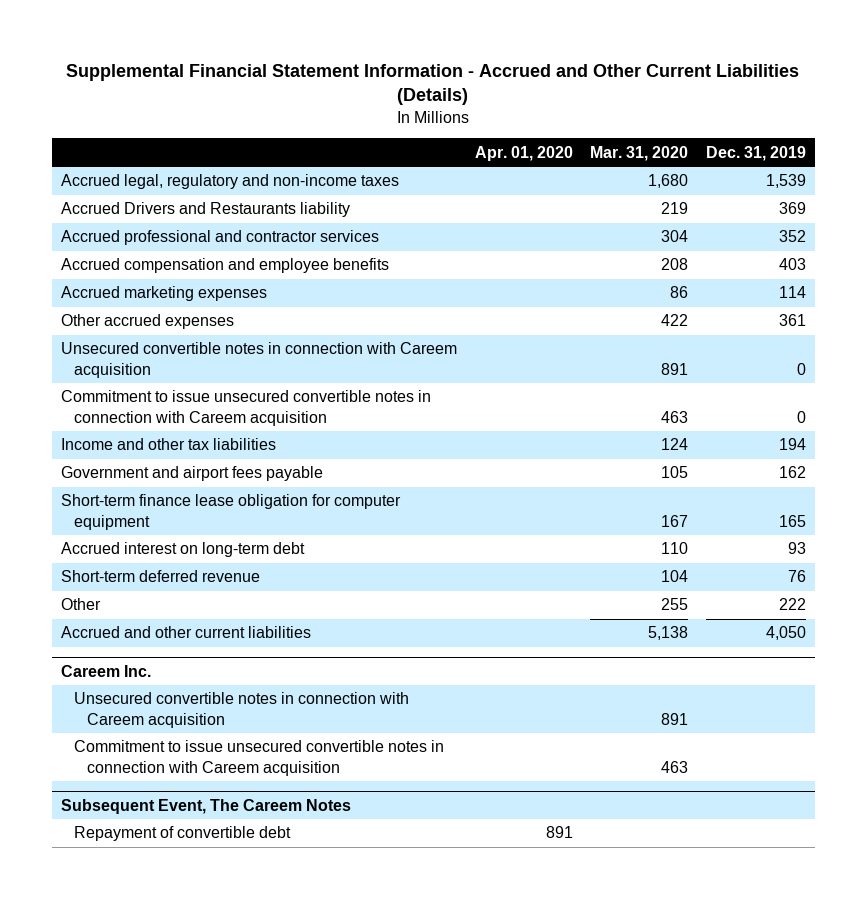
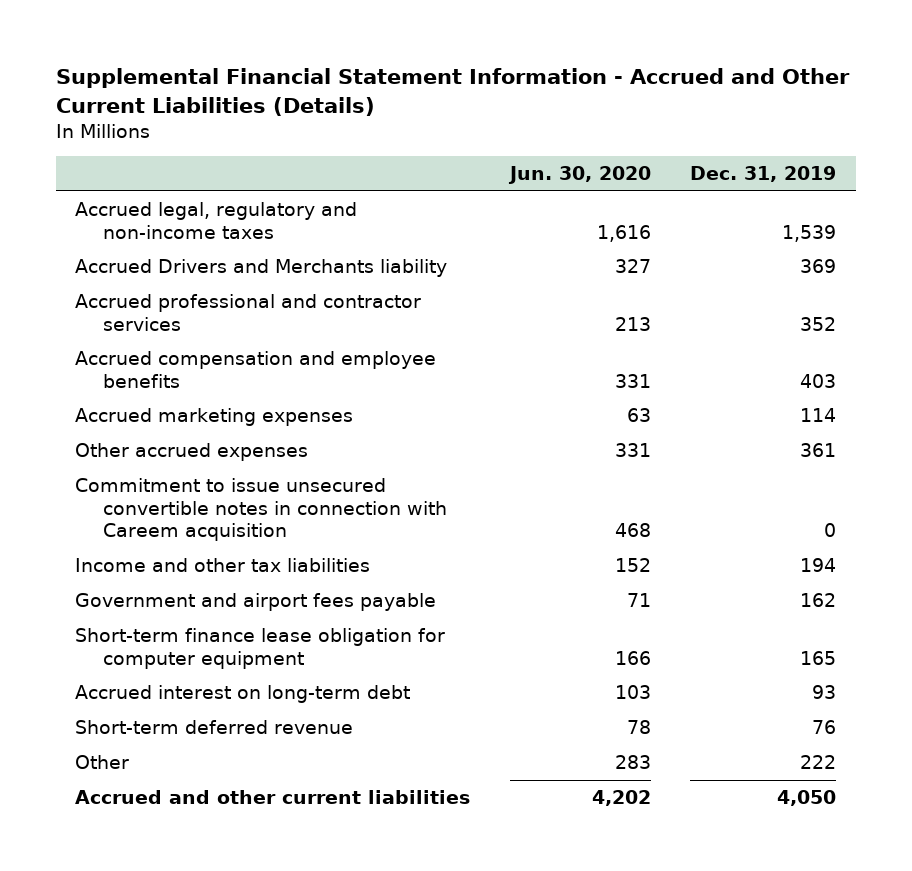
- | Apr. 01, 2020 | Mar. 31, 2020 | Dec. 31, 2019
+ | Jun. 30, 2020 | Dec. 31, 2019
- Accrued Drivers and Restaurants liability | | 219 | 369
+ Accrued Drivers and Merchants liability | 327 | 369
- Unsecured convertible notes in connection with Careem acquisition | | 891 | 0
- Careem Inc.
- Unsecured convertible notes in connection with Careem acquisition | | 891 |
- Commitment to issue unsecured convertible notes in connection with Careem acquisition | | 463 |
- Subsequent Event, The Careem Notes
- Repayment of convertible debt | 891 | |

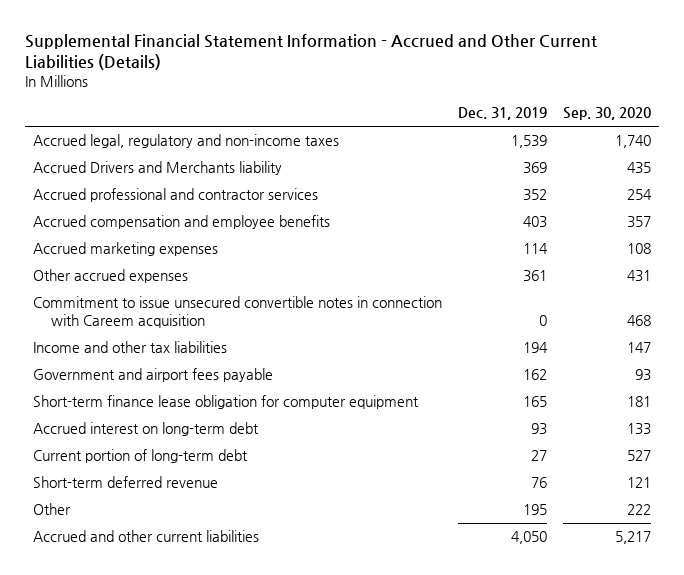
- | Jun. 30, 2020 | Dec. 31, 2019
+ | Dec. 31, 2019 | Sep. 30, 2020
+ Current portion of long-term debt | 27 | 527
- Other | 283 | 222
+ Other | 195 | 222

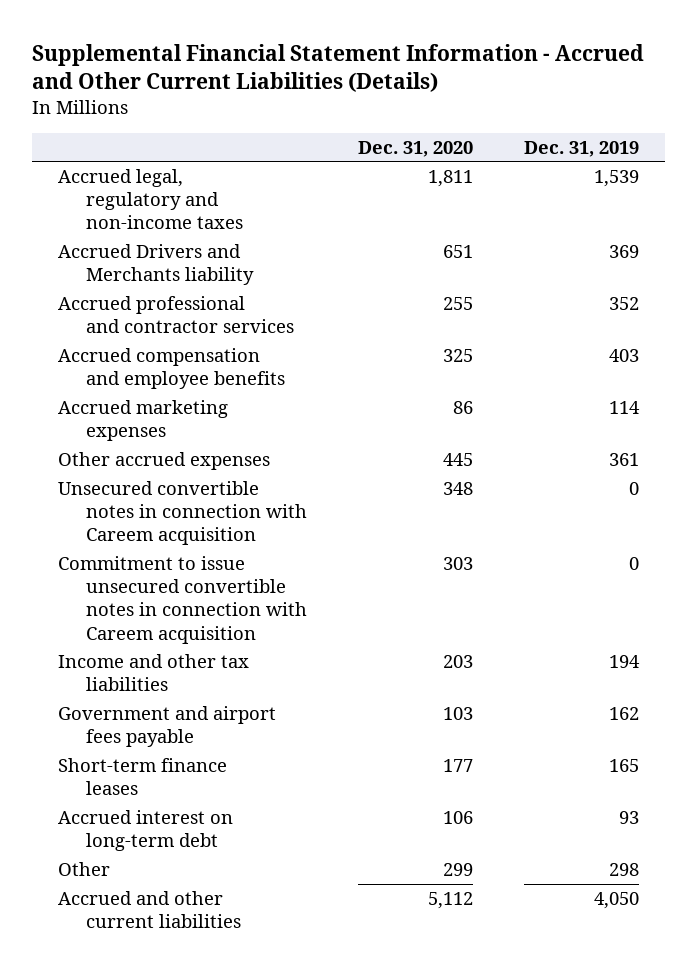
- | Dec. 31, 2019 | Sep. 30, 2020
+ | Dec. 31, 2020 | Dec. 31, 2019
+ Unsecured convertible notes in connection with Careem acquisition | 348 | 0
- Short-term finance lease obligation for computer equipment | 165 | 181
+ Short-term finance leases | 177 | 165
- Current portion of long-term debt | 27 | 527
- Short-term deferred revenue | 76 | 121
- Other | 195 | 222
+ Other | 299 | 298

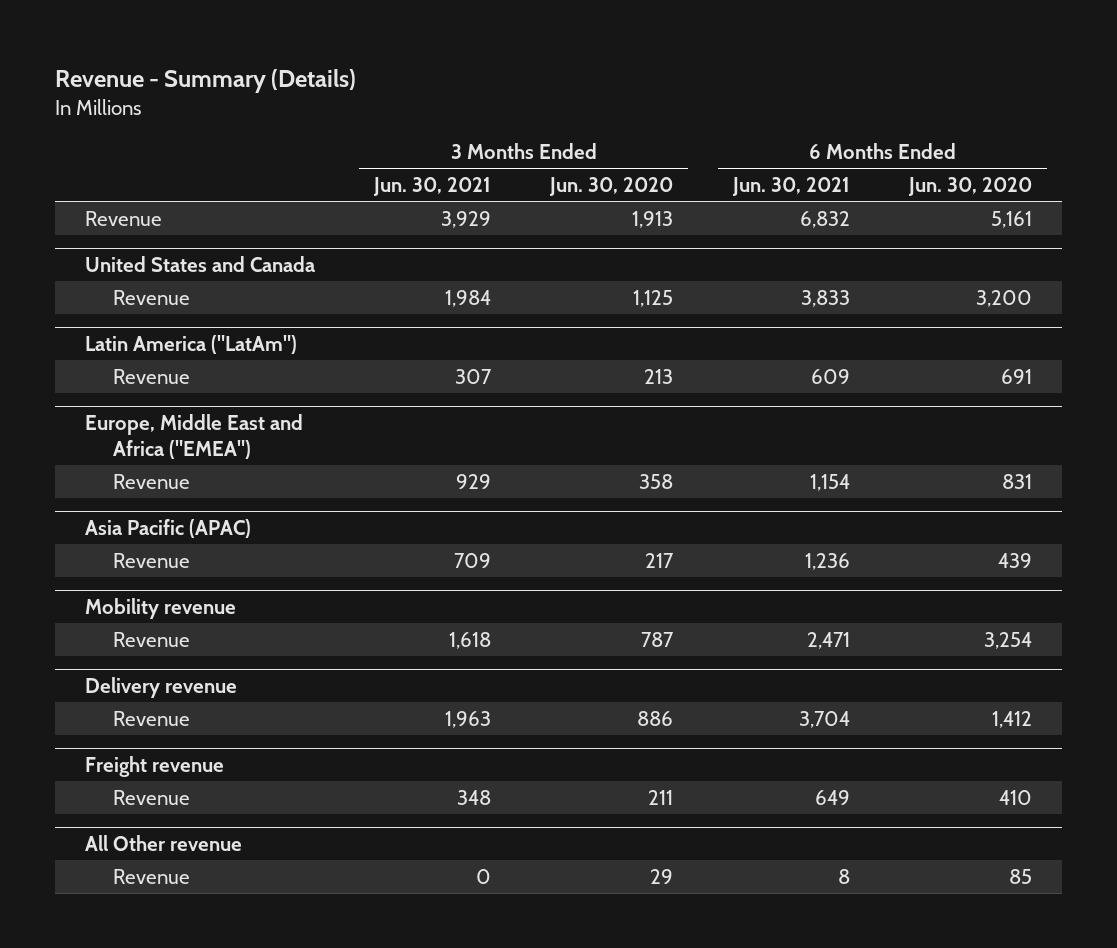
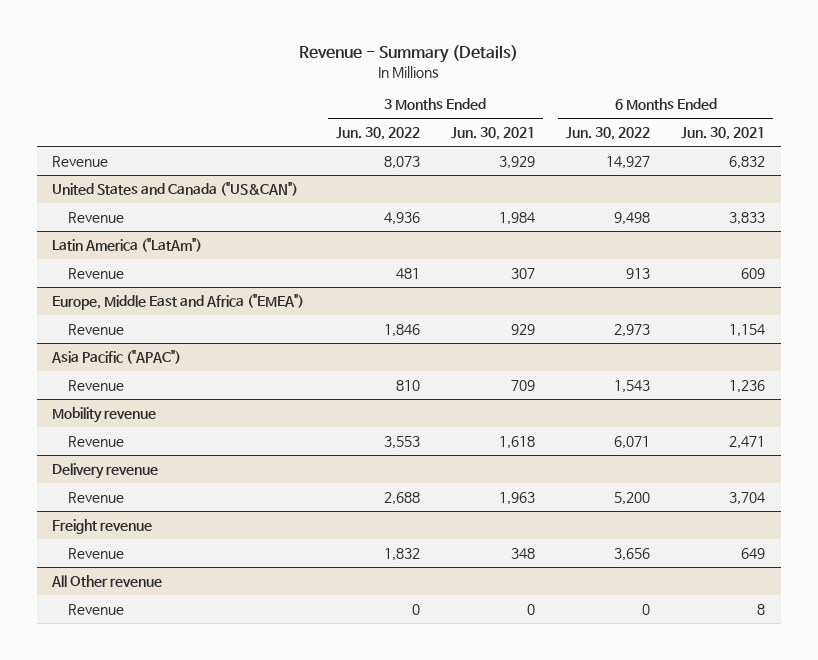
- | 3 Months Ended Jun. 30, 2021 | 3 Months Ended Jun. 30, 2020 | 6 Months Ended Jun. 30, 2021 | 6 Months Ended Jun. 30, 2020
+ | 3 Months Ended Jun. 30, 2022 | 3 Months Ended Jun. 30, 2021 | 6 Months Ended Jun. 30, 2022 | 6 Months Ended Jun. 30, 2021
- United States and Canada
+ United States and Canada ("US&CAN")
- Asia Pacific (APAC)
+ Asia Pacific ("APAC")

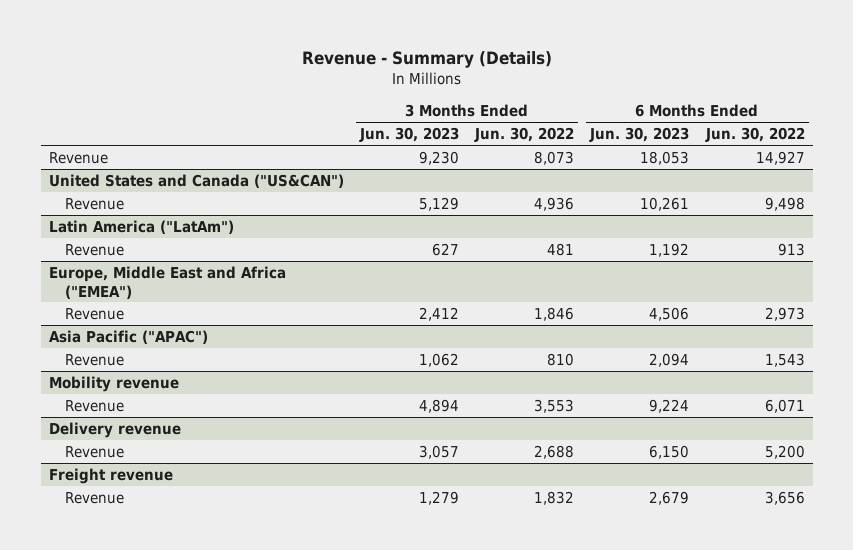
- | 3 Months Ended Jun. 30, 2022 | 3 Months Ended Jun. 30, 2021 | 6 Months Ended Jun. 30, 2022 | 6 Months Ended Jun. 30, 2021
+ | 3 Months Ended Jun. 30, 2023 | 3 Months Ended Jun. 30, 2022 | 6 Months Ended Jun. 30, 2023 | 6 Months Ended Jun. 30, 2022
- All Other revenue
- Revenue | 0 | 0 | 0 | 8

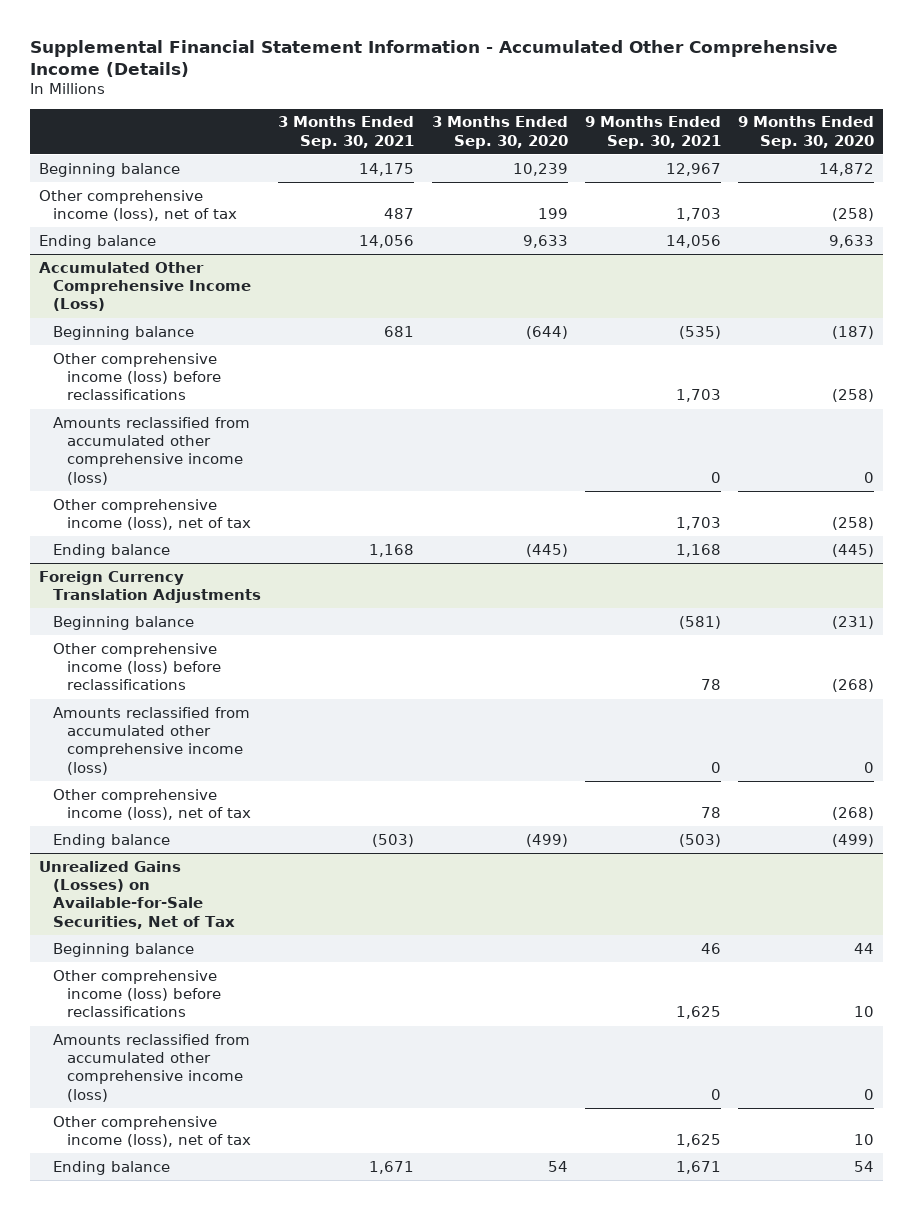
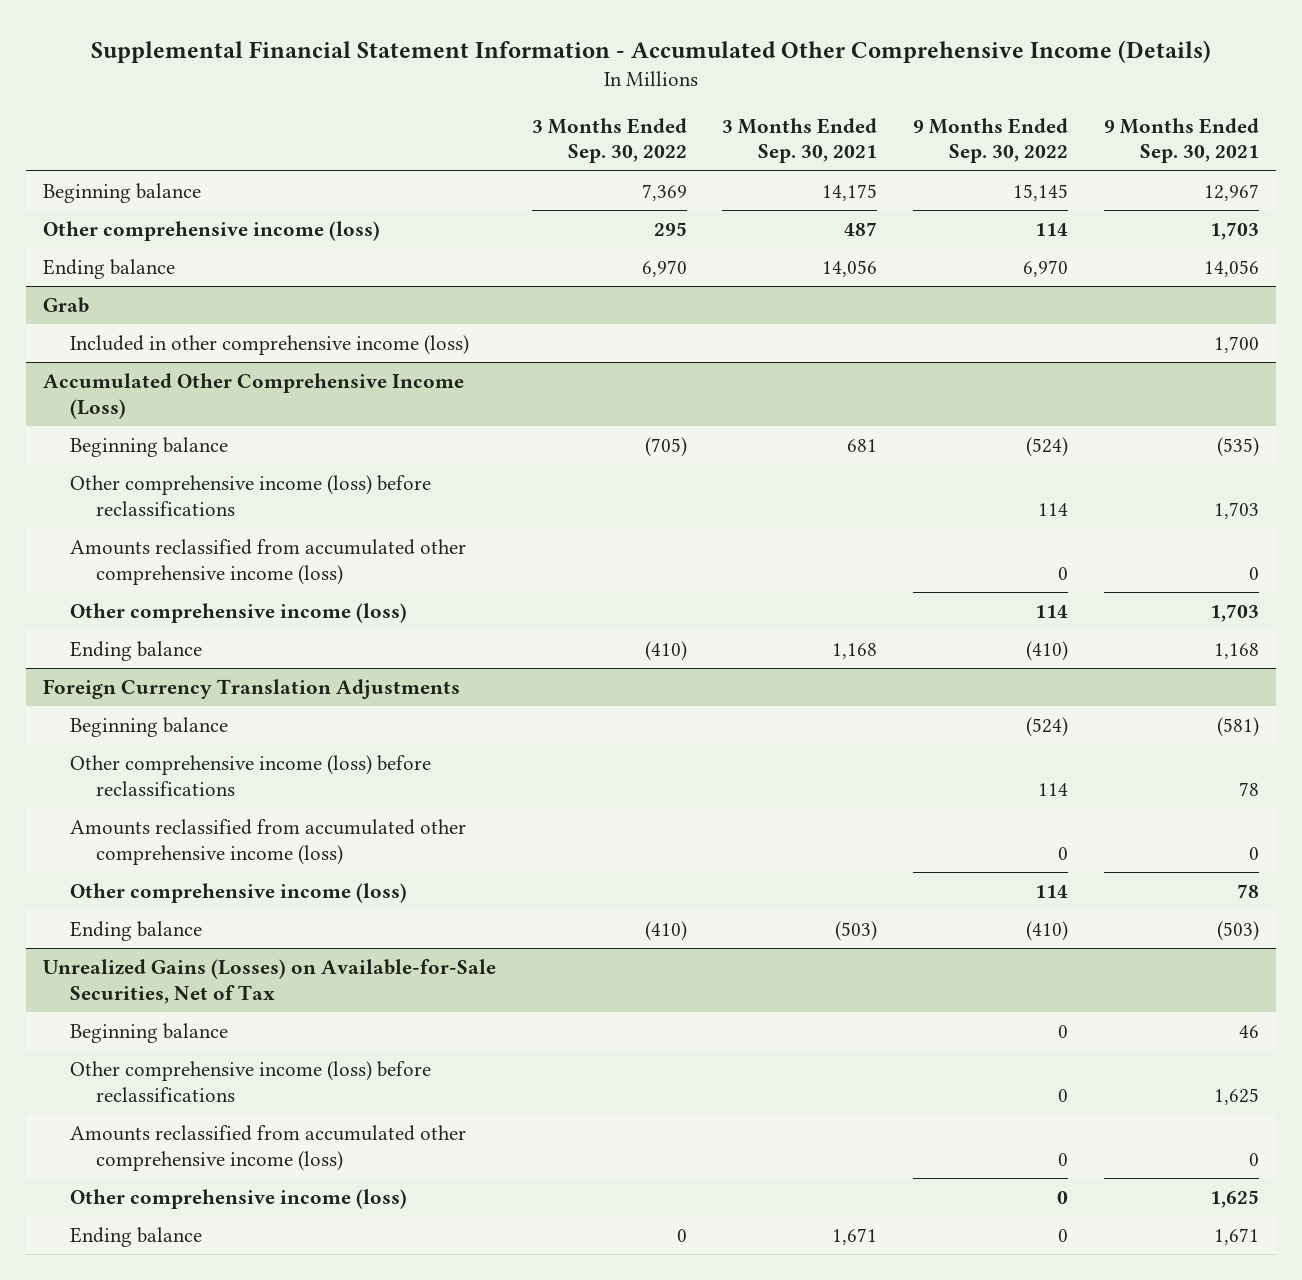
- | 3 Months Ended Sep. 30, 2021 | 3 Months Ended Sep. 30, 2020 | 9 Months Ended Sep. 30, 2021 | 9 Months Ended Sep. 30, 2020
+ | 3 Months Ended Sep. 30, 2022 | 3 Months Ended Sep. 30, 2021 | 9 Months Ended Sep. 30, 2022 | 9 Months Ended Sep. 30, 2021
- Other comprehensive income (loss), net of tax | 487 | 199 | 1,703 | (258)
+ Other comprehensive income (loss) | 295 | 487 | 114 | 1,703
+ Grab
+ Included in other comprehensive income (loss) | | | | 1,700
@ Accumulated Other Comprehensive Income (Loss)
- Other comprehensive income (loss), net of tax | | | 1,703 | (258)
+ Other comprehensive income (loss) | | | 114 | 1,703
@ Foreign Currency Translation Adjustments
- Other comprehensive income (loss), net of tax | | | 78 | (268)
+ Other comprehensive income (loss) | | | 114 | 78
@ Unrealized Gains (Losses) on Available-for-Sale Securities, Net of Tax
- Other comprehensive income (loss), net of tax | | | 1,625 | 10
+ Other comprehensive income (loss) | | | 0 | 1,625

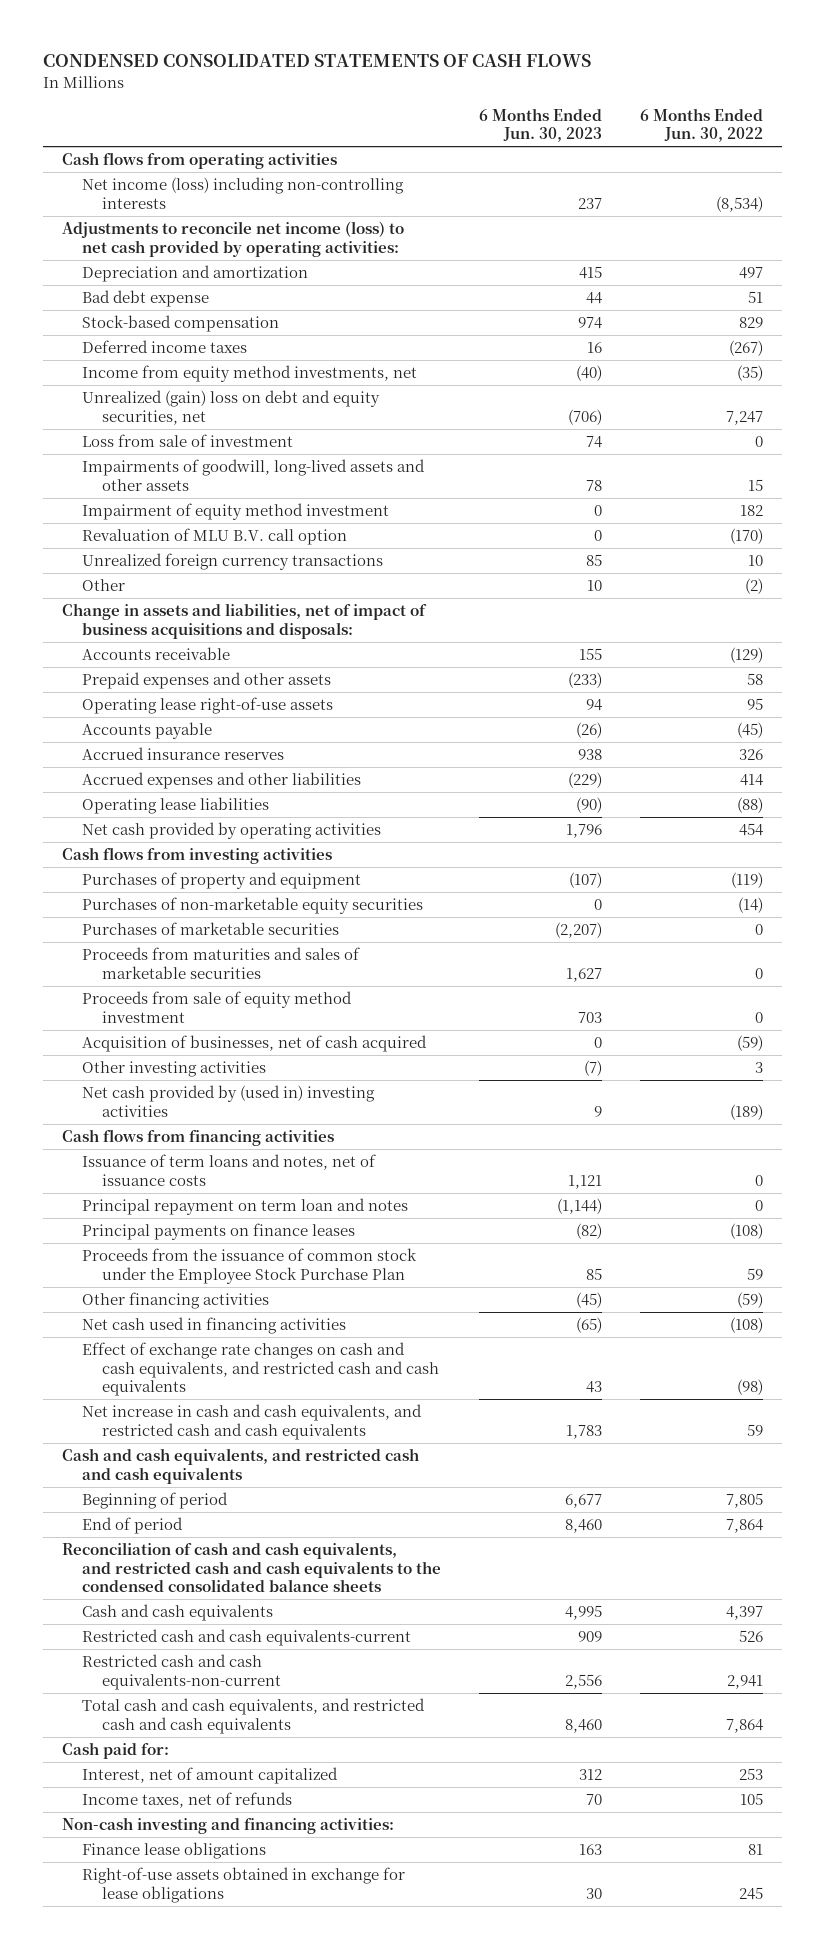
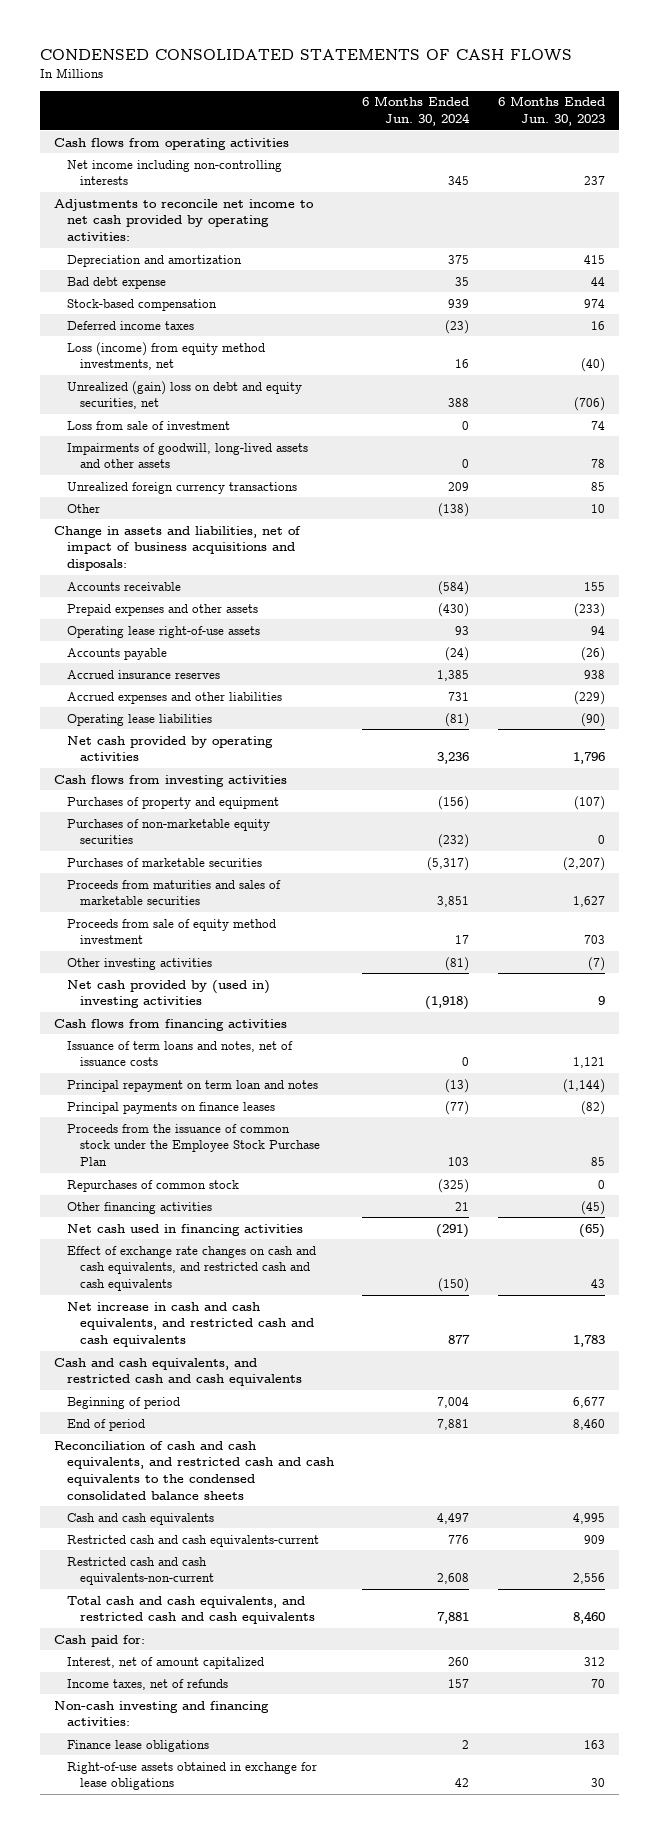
- | 6 Months Ended Jun. 30, 2023 | 6 Months Ended Jun. 30, 2022
+ | 6 Months Ended Jun. 30, 2024 | 6 Months Ended Jun. 30, 2023
- Net income (loss) including non-controlling interests | 237 | (8,534)
- Adjustments to reconcile net income (loss) to net cash provided by operating activities:
+ Net income including non-controlling interests | 345 | 237
+ Adjustments to reconcile net income to net cash provided by operating activities:
- Income from equity method investments, net | (40) | (35)
+ Loss (income) from equity method investments, net | 16 | (40)
- Impairment of equity method investment | 0 | 182
- Revaluation of MLU B.V. call option | 0 | (170)
- Acquisition of businesses, net of cash acquired | 0 | (59)
+ Repurchases of common stock | (325) | 0

